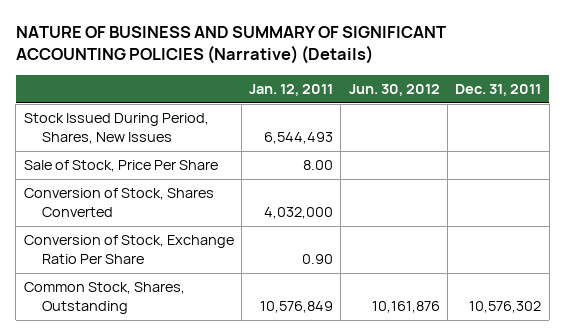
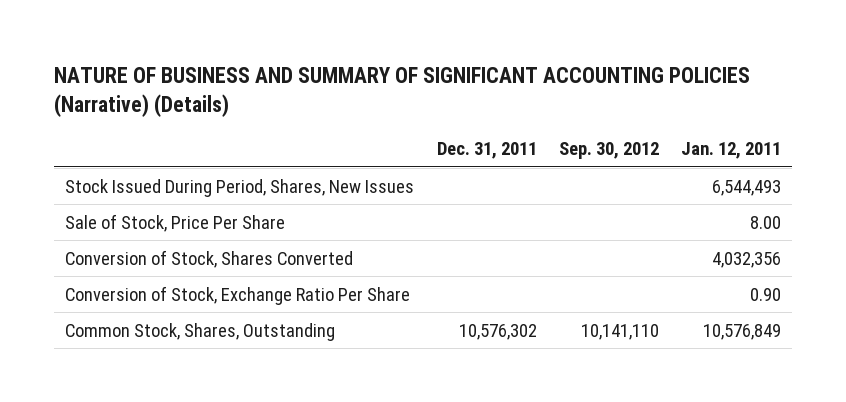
- | Jan. 12, 2011 | Jun. 30, 2012 | Dec. 31, 2011
+ | Dec. 31, 2011 | Sep. 30, 2012 | Jan. 12, 2011
- Conversion of Stock, Shares Converted | 4,032,000 | |
+ Conversion of Stock, Shares Converted | | | 4,032,356

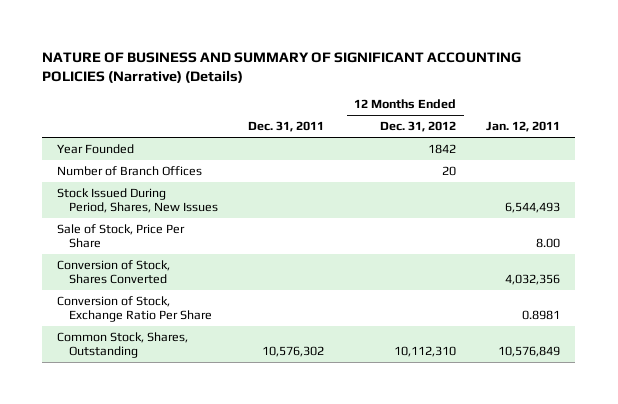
- | Dec. 31, 2011 | Sep. 30, 2012 | Jan. 12, 2011
+ | Dec. 31, 2011 | 12 Months Ended Dec. 31, 2012 | Jan. 12, 2011
+ Year Founded | | 1842 |
+ Number of Branch Offices | | 20 |
- Conversion of Stock, Exchange Ratio Per Share | | | 0.90
+ Conversion of Stock, Exchange Ratio Per Share | | | 0.8981

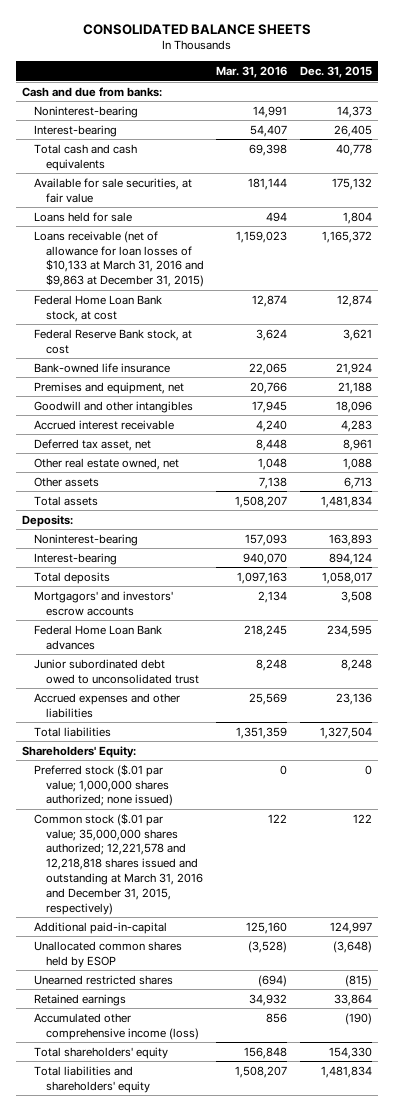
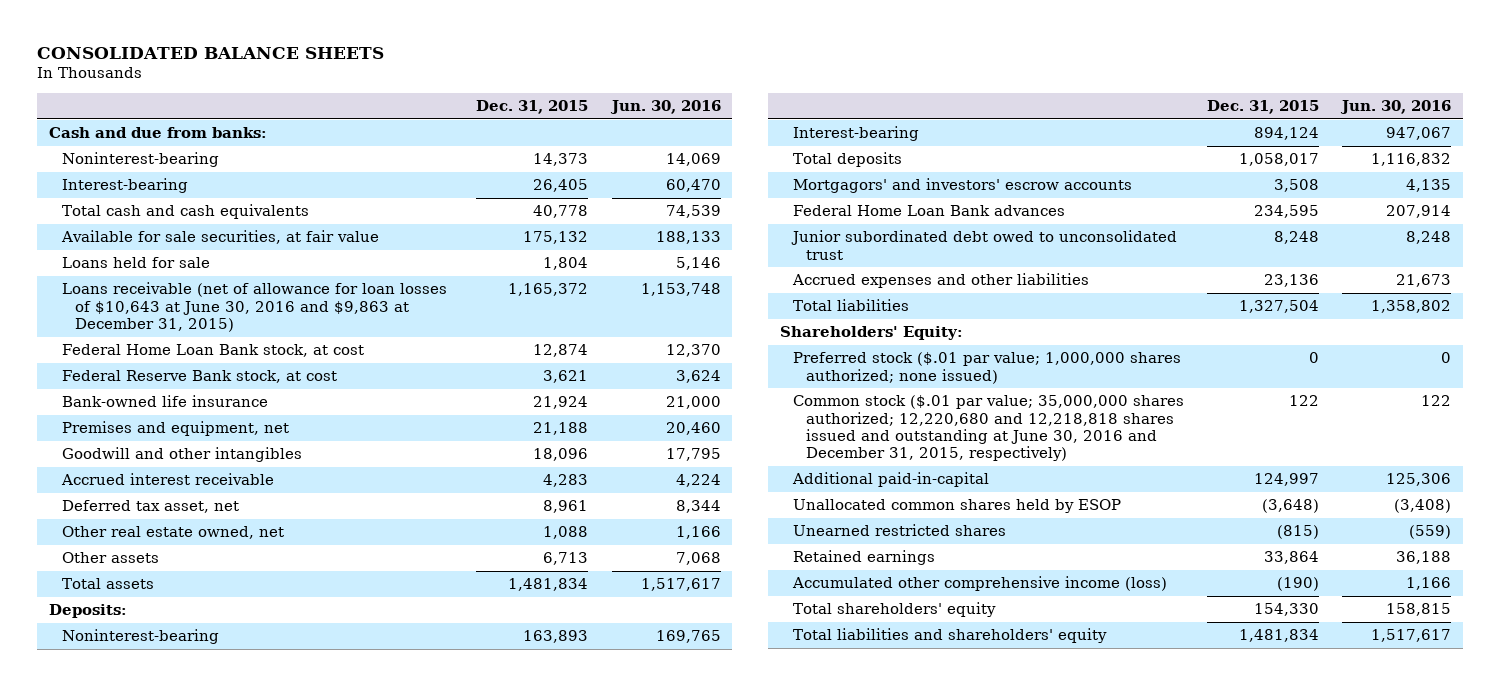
- | Mar. 31, 2016 | Dec. 31, 2015
+ | Dec. 31, 2015 | Jun. 30, 2016
- Loans receivable (net of allowance for loan losses of $10,133 at March 31, 2016 and $9,863 at December 31, 2015) | 1,159,023 | 1,165,372
+ Loans receivable (net of allowance for loan losses of $10,643 at June 30, 2016 and $9,863 at December 31, 2015) | 1,165,372 | 1,153,748
- Common stock ($.01 par value; 35,000,000 shares authorized; 12,221,578 and 12,218,818 shares issued and outstanding at March 31, 2016 and December 31, 2015, respectively) | 122 | 122
+ Common stock ($.01 par value; 35,000,000 shares authorized; 12,220,680 and 12,218,818 shares issued and outstanding at June 30, 2016 and December 31, 2015, respectively) | 122 | 122

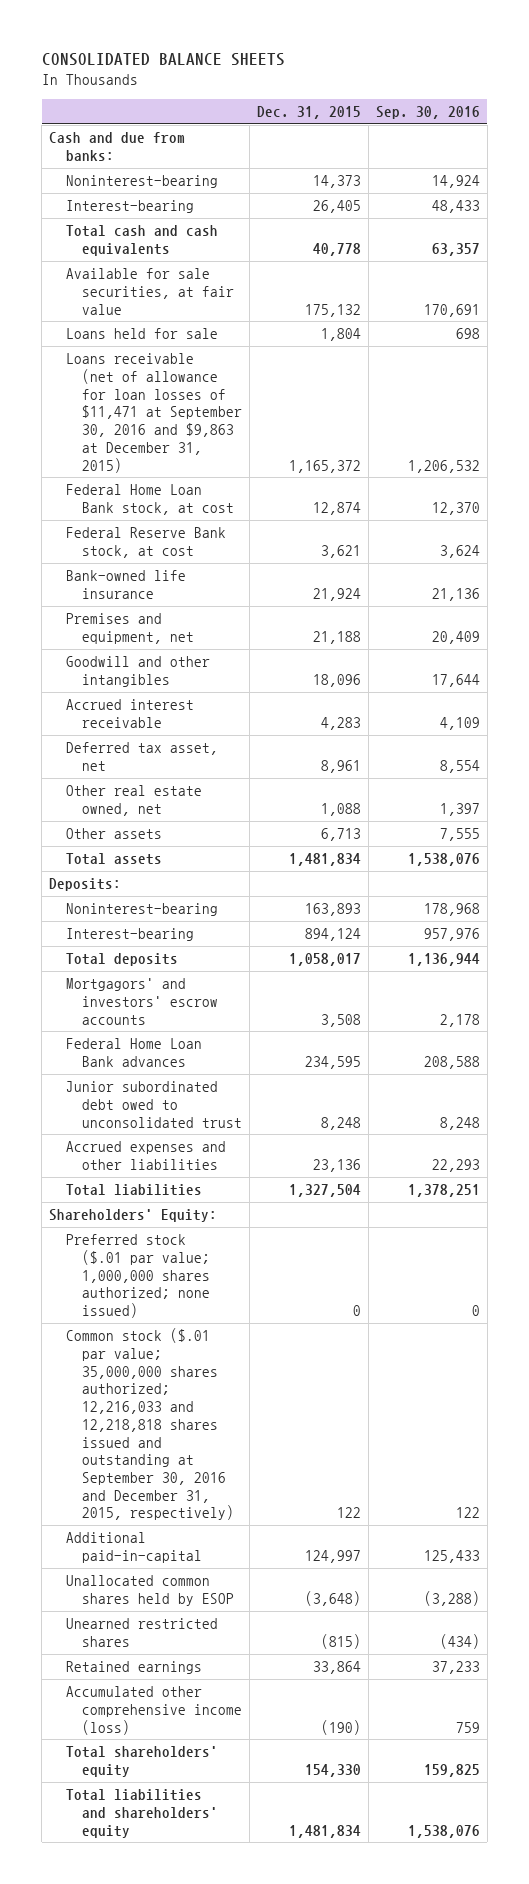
- | Dec. 31, 2015 | Jun. 30, 2016
+ | Dec. 31, 2015 | Sep. 30, 2016
- Loans receivable (net of allowance for loan losses of $10,643 at June 30, 2016 and $9,863 at December 31, 2015) | 1,165,372 | 1,153,748
+ Loans receivable (net of allowance for loan losses of $11,471 at September 30, 2016 and $9,863 at December 31, 2015) | 1,165,372 | 1,206,532
- Common stock ($.01 par value; 35,000,000 shares authorized; 12,220,680 and 12,218,818 shares issued and outstanding at June 30, 2016 and December 31, 2015, respectively) | 122 | 122
+ Common stock ($.01 par value; 35,000,000 shares authorized; 12,216,033 and 12,218,818 shares issued and outstanding at September 30, 2016 and December 31, 2015, respectively) | 122 | 122

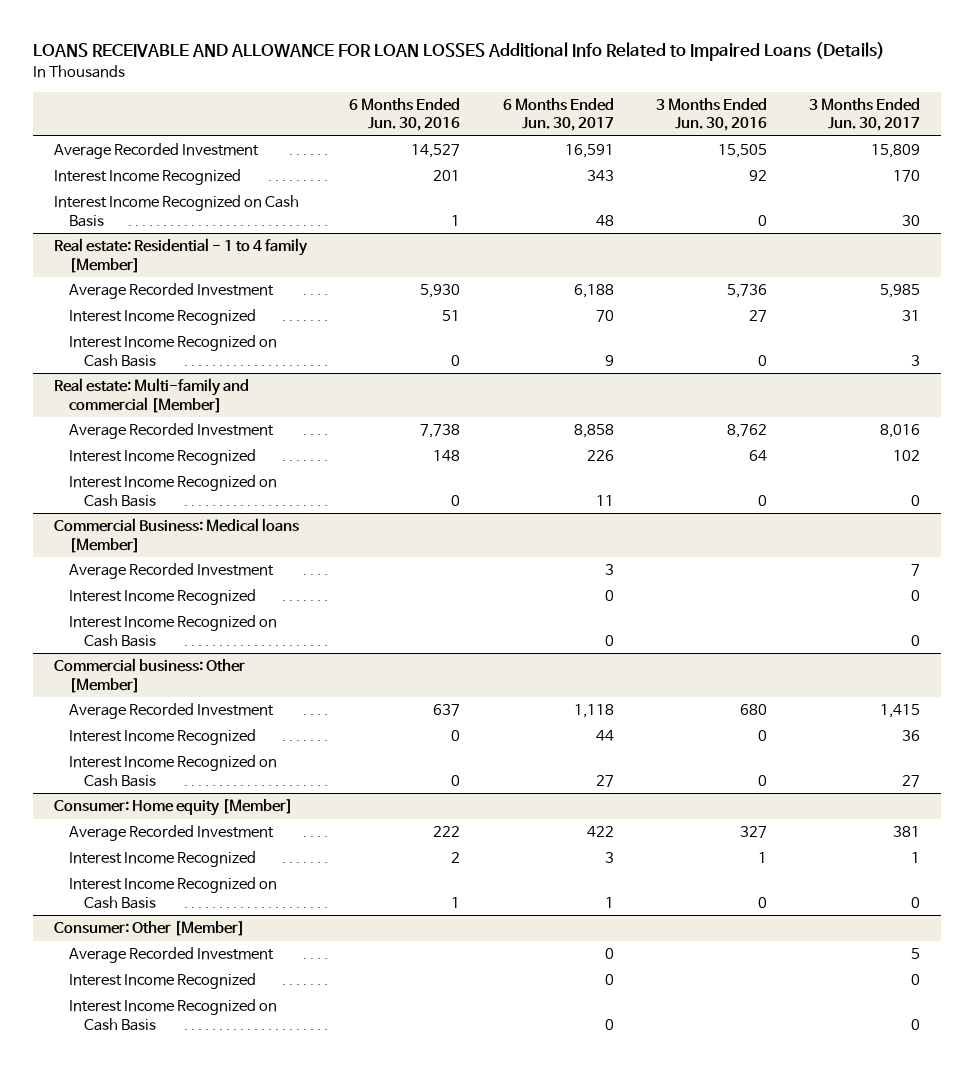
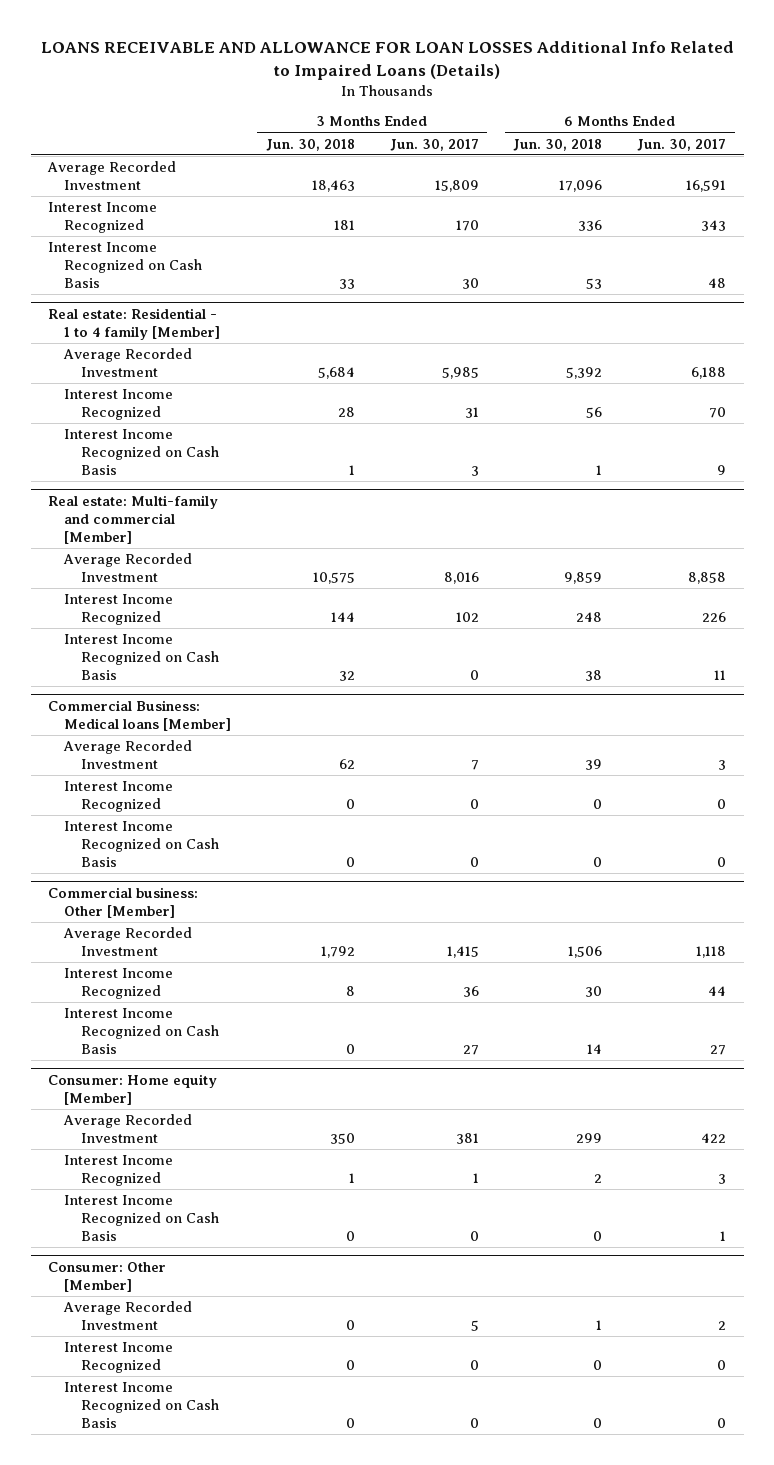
- | 6 Months Ended Jun. 30, 2016 | 6 Months Ended Jun. 30, 2017 | 3 Months Ended Jun. 30, 2016 | 3 Months Ended Jun. 30, 2017
+ | 3 Months Ended Jun. 30, 2018 | 3 Months Ended Jun. 30, 2017 | 6 Months Ended Jun. 30, 2018 | 6 Months Ended Jun. 30, 2017
@ Consumer: Other [Member]
- Average Recorded Investment | | 0 | | 5
+ Average Recorded Investment | 0 | 5 | 1 | 2

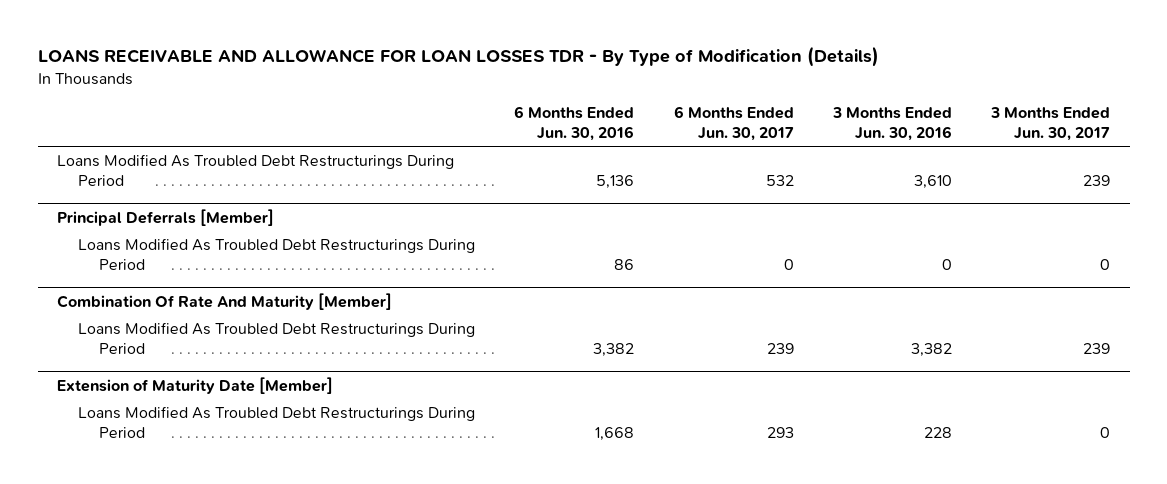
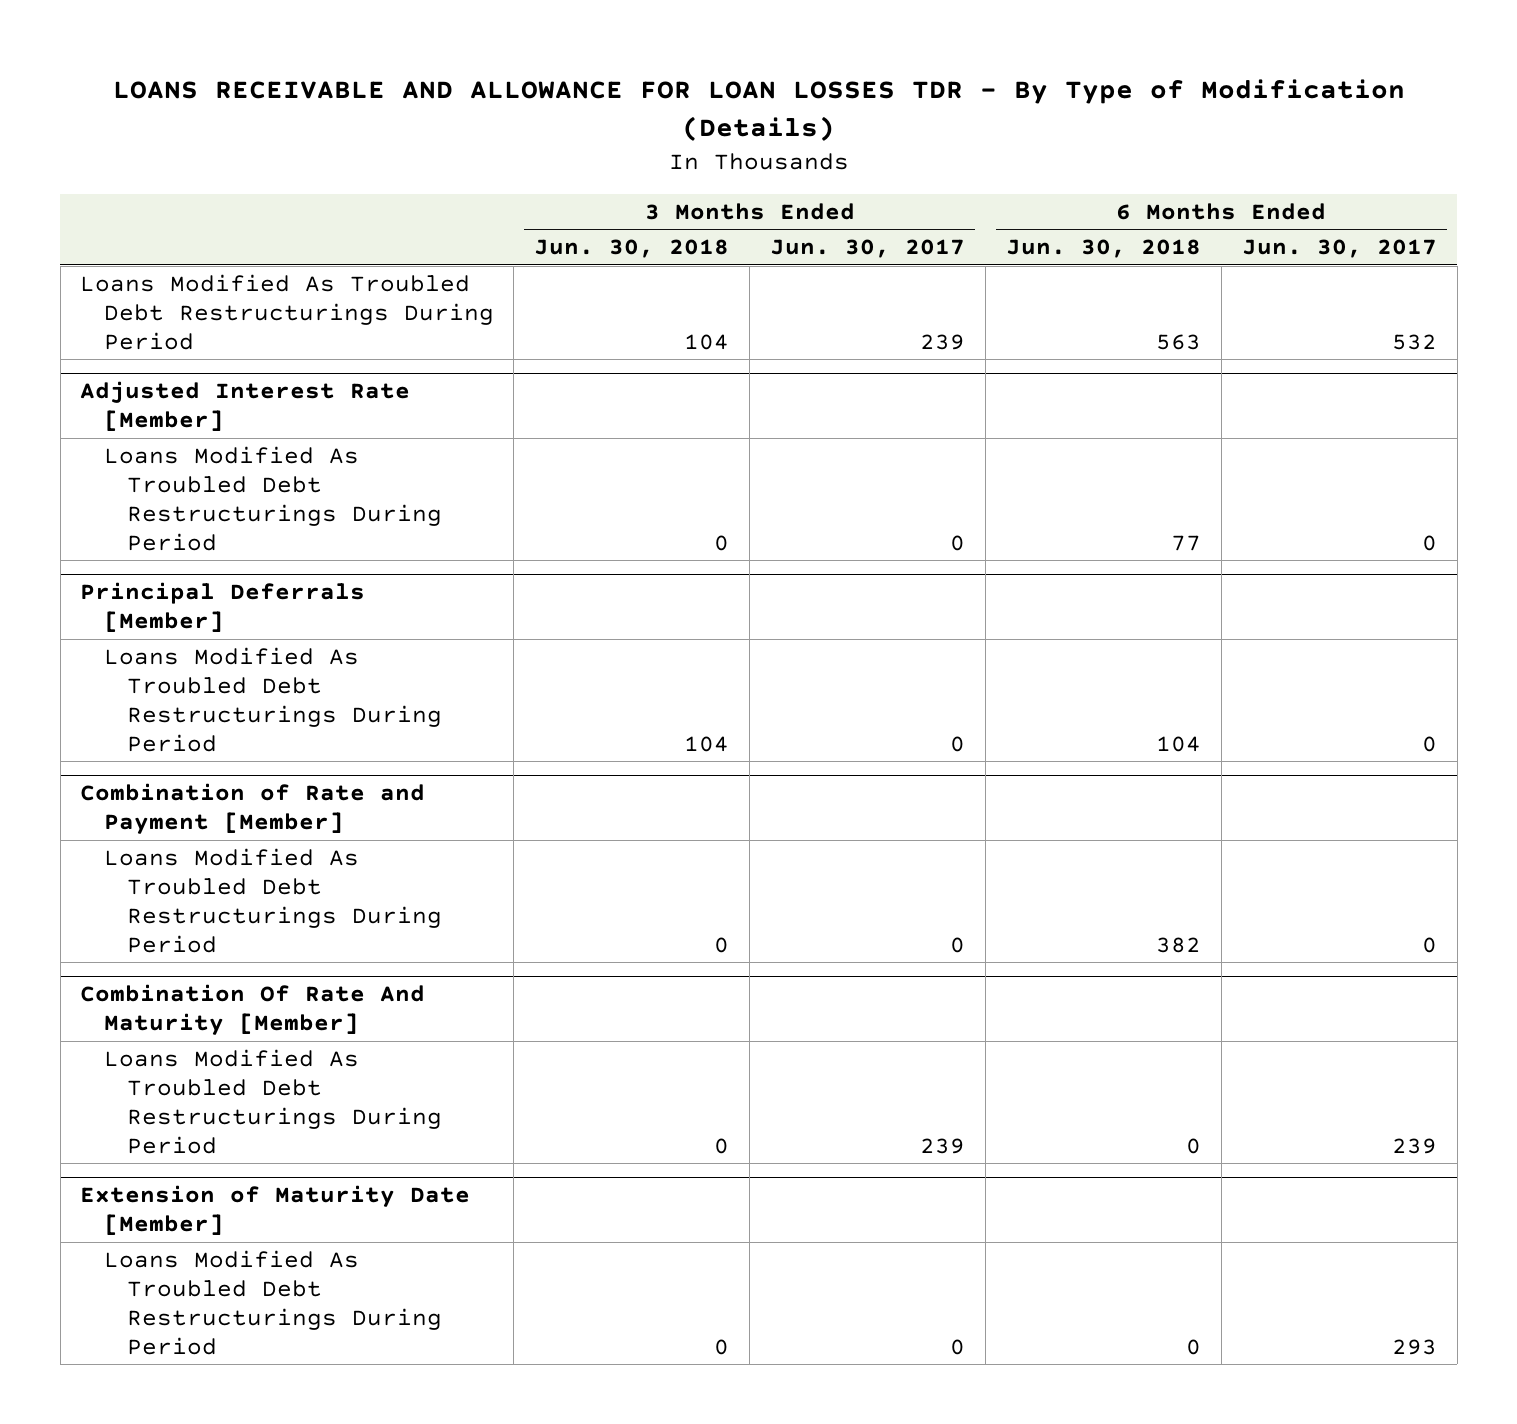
- | 6 Months Ended Jun. 30, 2016 | 6 Months Ended Jun. 30, 2017 | 3 Months Ended Jun. 30, 2016 | 3 Months Ended Jun. 30, 2017
+ | 3 Months Ended Jun. 30, 2018 | 3 Months Ended Jun. 30, 2017 | 6 Months Ended Jun. 30, 2018 | 6 Months Ended Jun. 30, 2017
+ Adjusted Interest Rate [Member]
+ Loans Modified As Troubled Debt Restructurings During Period | 0 | 0 | 77 | 0
+ Combination of Rate and Payment [Member]
+ Loans Modified As Troubled Debt Restructurings During Period | 0 | 0 | 382 | 0

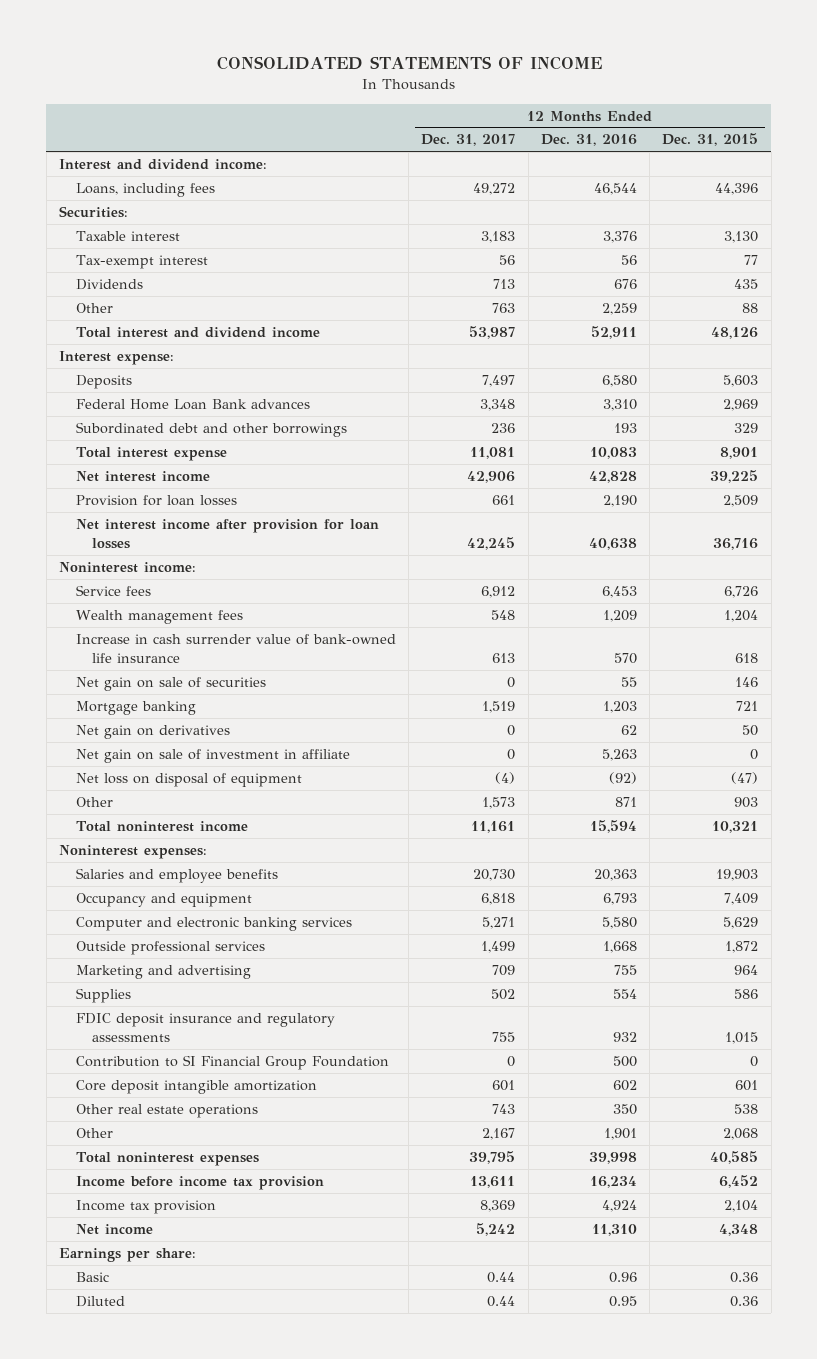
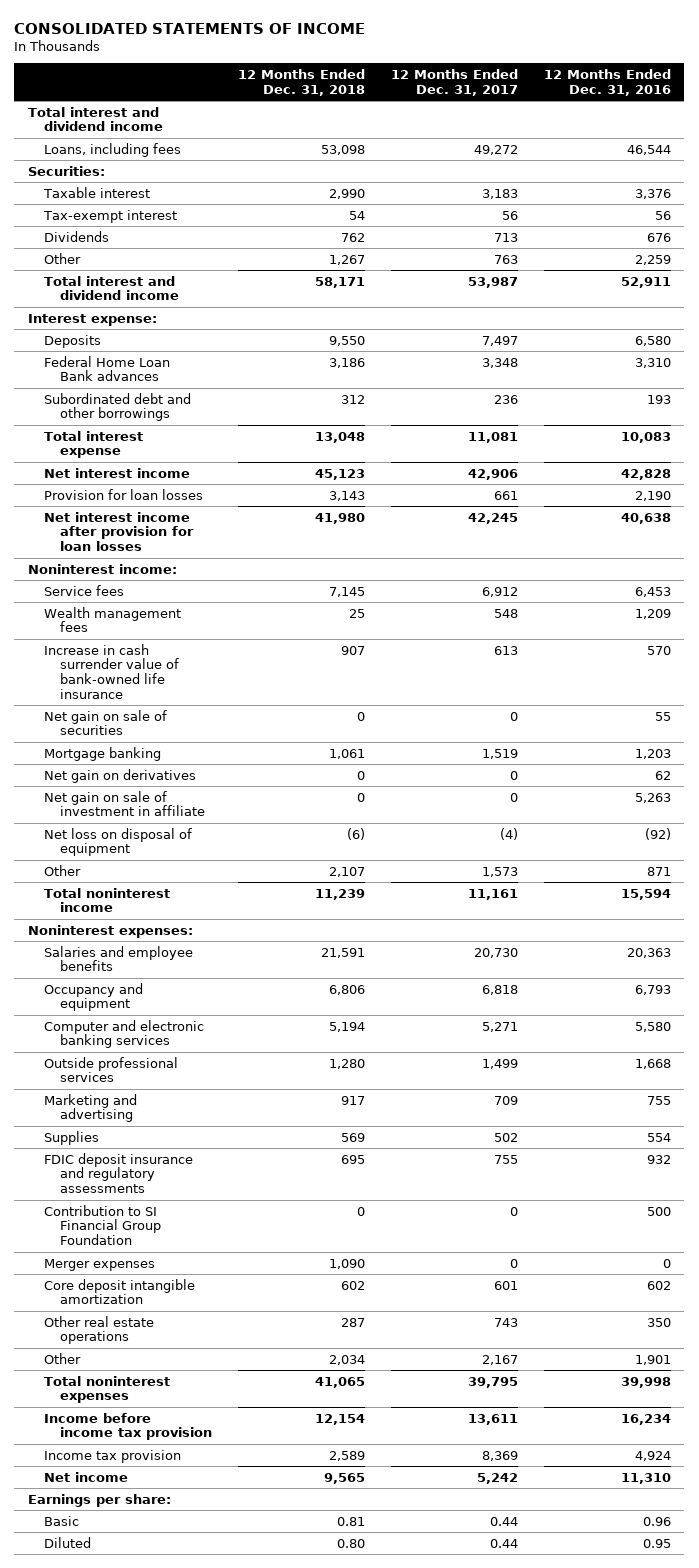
- | 12 Months Ended Dec. 31, 2017 | 12 Months Ended Dec. 31, 2016 | 12 Months Ended Dec. 31, 2015
+ | 12 Months Ended Dec. 31, 2018 | 12 Months Ended Dec. 31, 2017 | 12 Months Ended Dec. 31, 2016
- Interest and dividend income:
+ Total interest and dividend income
+ Merger expenses | 1,090 | 0 | 0

